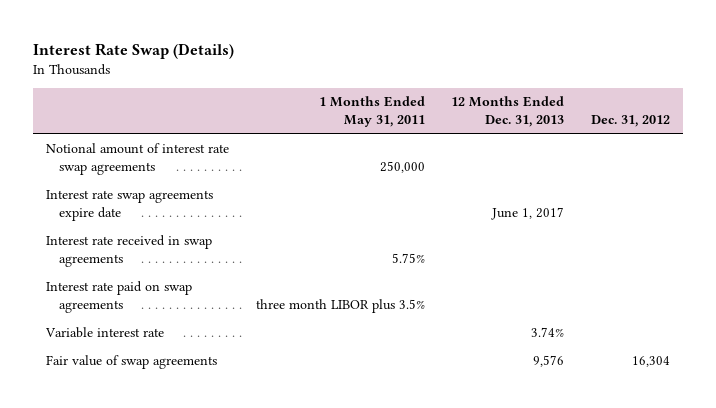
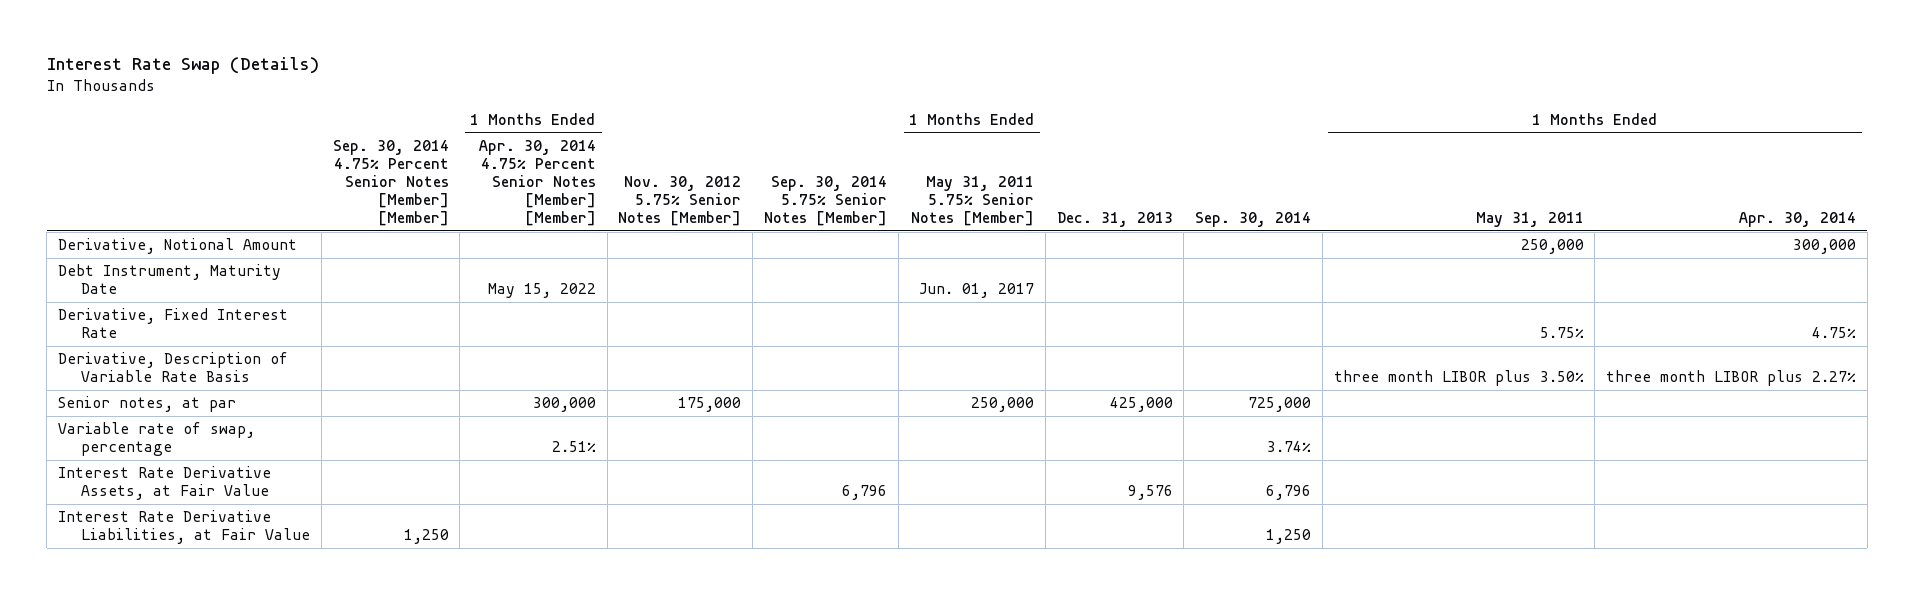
- | 1 Months Ended May 31, 2011 | 12 Months Ended Dec. 31, 2013 | Dec. 31, 2012
+ | Sep. 30, 2014 4.75% Percent Senior Notes [Member] [Member] | 1 Months Ended Apr. 30, 2014 4.75% Percent Senior Notes [Member] [Member] | Nov. 30, 2012 5.75% Senior Notes [Member] | Sep. 30, 2014 5.75% Senior Notes [Member] | 1 Months Ended May 31, 2011 5.75% Senior Notes [Member] | Dec. 31, 2013 | Sep. 30, 2014 | 1 Months Ended May 31, 2011 | 1 Months Ended Apr. 30, 2014
- Notional amount of interest rate swap agreements | 250,000 | |
- Interest rate swap agreements expire date | | June 1, 2017 |
- Interest rate received in swap agreements | 5.75% | |
- Interest rate paid on swap agreements | three month LIBOR plus 3.5% | |
- Variable interest rate | | 3.74% |
- Fair value of swap agreements | | 9,576 | 16,304
+ Derivative, Notional Amount | | | | | | | | 250,000 | 300,000
+ Debt Instrument, Maturity Date | | May 15, 2022 | | | Jun. 01, 2017 | | | |
+ Derivative, Fixed Interest Rate | | | | | | | | 5.75% | 4.75%
+ Derivative, Description of Variable Rate Basis | | | | | | | | three month LIBOR plus 3.50% | three month LIBOR plus 2.27%
+ Senior notes, at par | | 300,000 | 175,000 | | 250,000 | 425,000 | 725,000 | |
+ Variable rate of swap, percentage | | 2.51% | | | | | 3.74% | |
+ Interest Rate Derivative Assets, at Fair Value | | | | 6,796 | | 9,576 | 6,796 | |
+ Interest Rate Derivative Liabilities, at Fair Value | 1,250 | | | | | | 1,250 | |

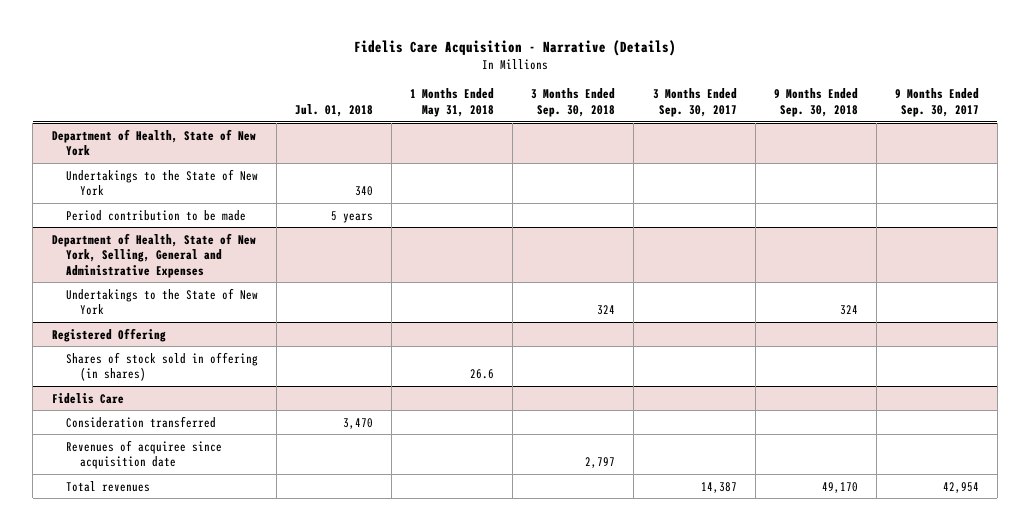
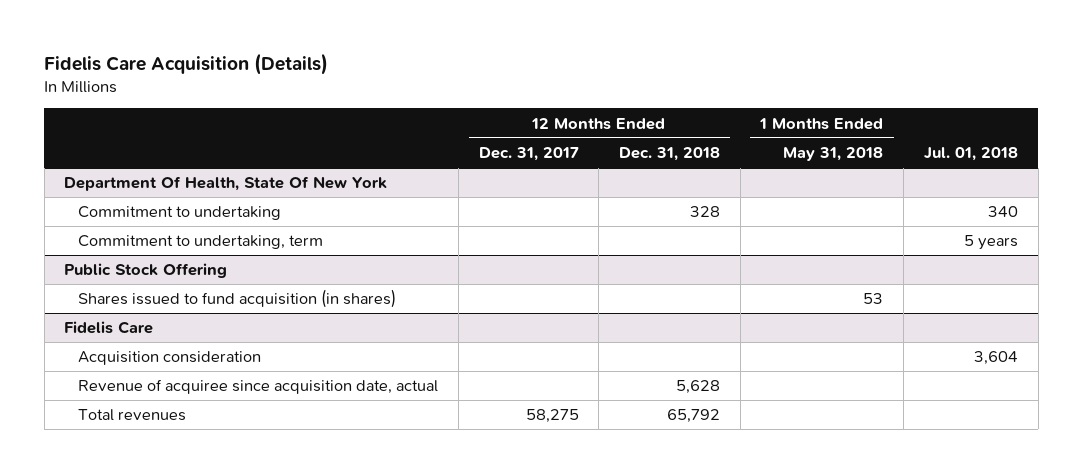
- Fidelis Care Acquisition - Narrative (Details)
+ Fidelis Care Acquisition (Details)
- | Jul. 01, 2018 | 1 Months Ended May 31, 2018 | 3 Months Ended Sep. 30, 2018 | 3 Months Ended Sep. 30, 2017 | 9 Months Ended Sep. 30, 2018 | 9 Months Ended Sep. 30, 2017
+ | 12 Months Ended Dec. 31, 2017 | 12 Months Ended Dec. 31, 2018 | 1 Months Ended May 31, 2018 | Jul. 01, 2018
- Department of Health, State of New York
- Undertakings to the State of New York | 340 | | | | |
- Period contribution to be made | 5 years | | | | |
- Department of Health, State of New York, Selling, General and Administrative Expenses
- Undertakings to the State of New York | | | 324 | | 324 |
- Registered Offering
- Shares of stock sold in offering (in shares) | | 26.6 | | | |
+ Department Of Health, State Of New York
+ Commitment to undertaking | | 328 | | 340
+ Commitment to undertaking, term | | | | 5 years
+ Public Stock Offering
+ Shares issued to fund acquisition (in shares) | | | 53 |
@ Fidelis Care
- Consideration transferred | 3,470 | | | | |
- Revenues of acquiree since acquisition date | | | 2,797 | | |
+ Acquisition consideration | | | | 3,604
+ Revenue of acquiree since acquisition date, actual | | 5,628 | |

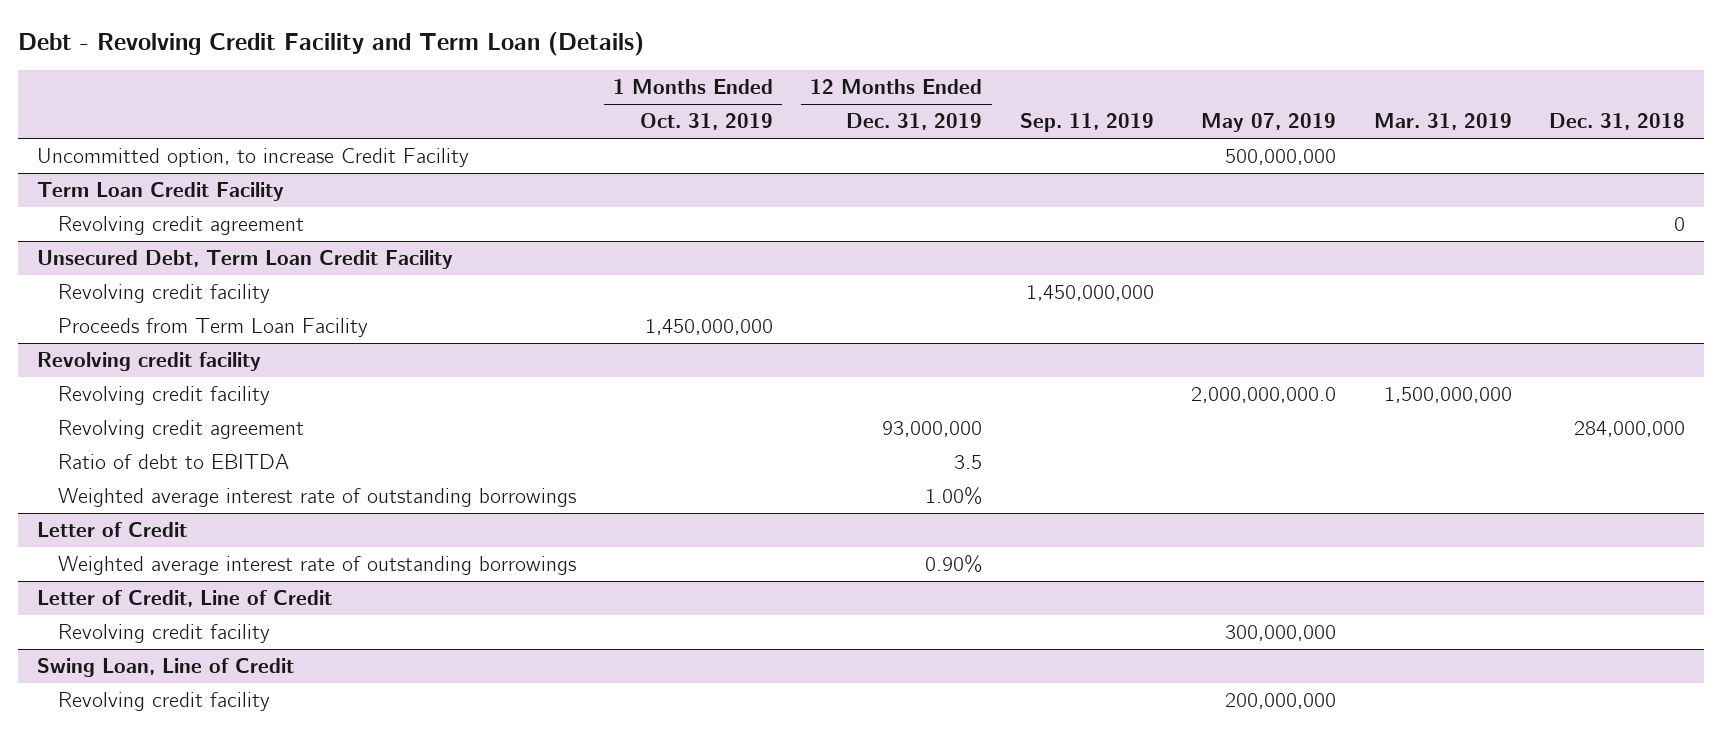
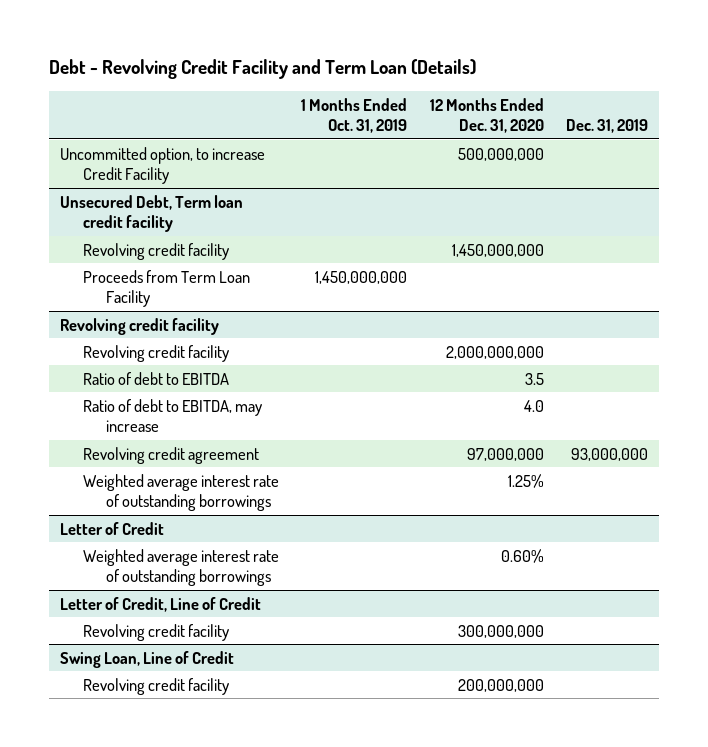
- | 1 Months Ended Oct. 31, 2019 | 12 Months Ended Dec. 31, 2019 | Sep. 11, 2019 | May 07, 2019 | Mar. 31, 2019 | Dec. 31, 2018
+ | 1 Months Ended Oct. 31, 2019 | 12 Months Ended Dec. 31, 2020 | Dec. 31, 2019
- Term Loan Credit Facility
- Revolving credit agreement | | | | | | 0
- Unsecured Debt, Term Loan Credit Facility
+ Unsecured Debt, Term loan credit facility
@ Revolving credit facility
+ Ratio of debt to EBITDA, may increase | | 4.0 |
moved down: Revolving credit agreement | | 97,000,000 | 93,000,000

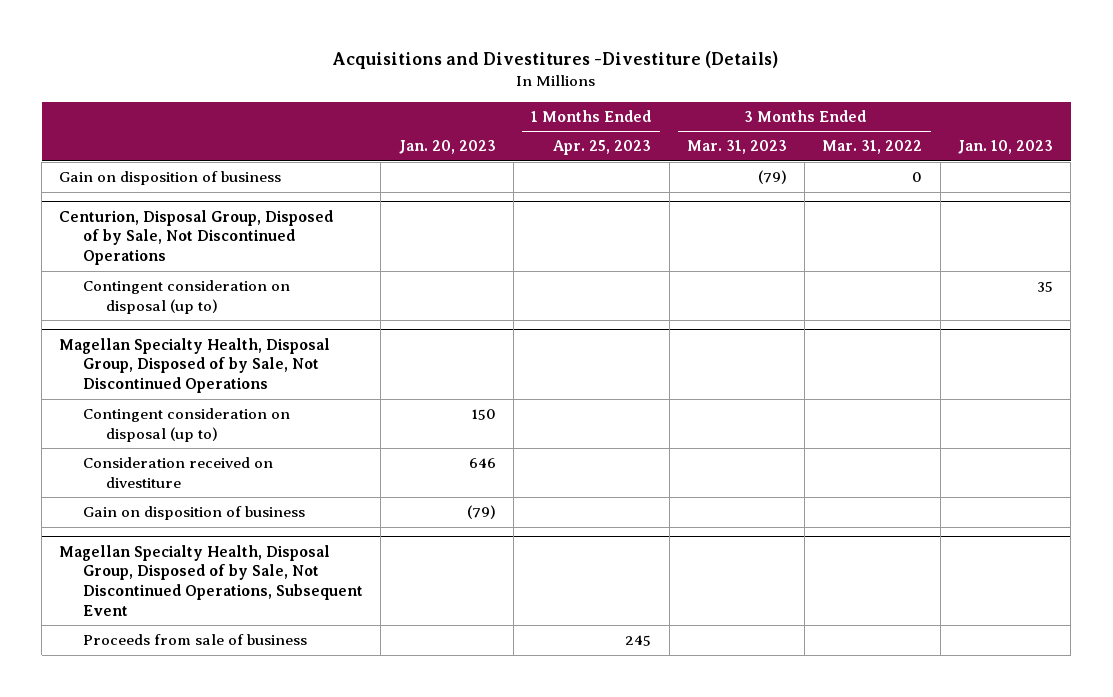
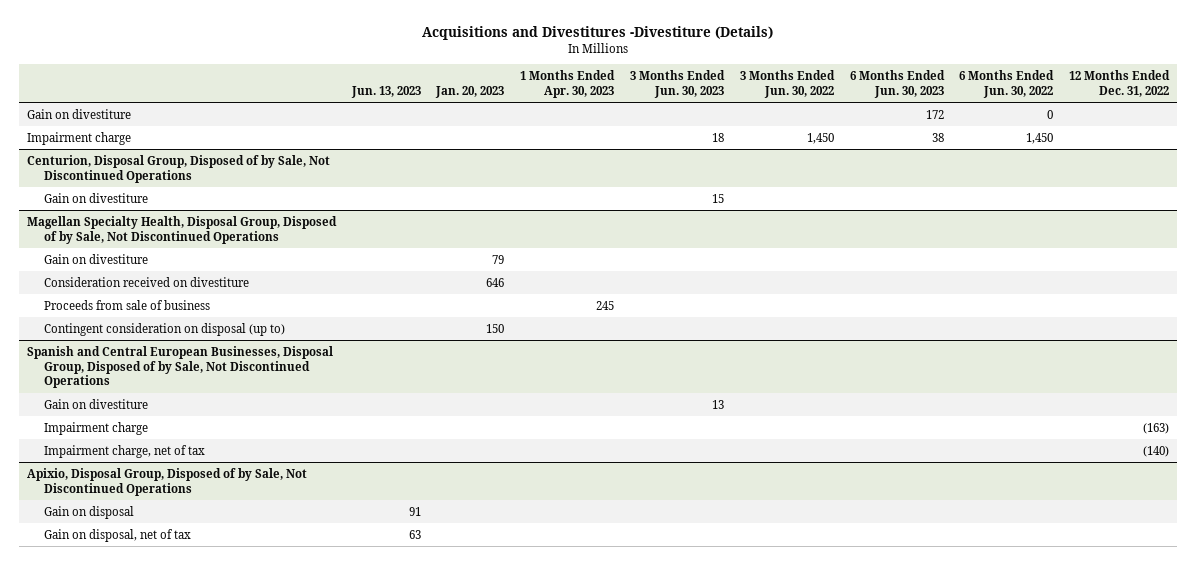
- | Jan. 20, 2023 | 1 Months Ended Apr. 25, 2023 | 3 Months Ended Mar. 31, 2023 | 3 Months Ended Mar. 31, 2022 | Jan. 10, 2023
+ | Jun. 13, 2023 | Jan. 20, 2023 | 1 Months Ended Apr. 30, 2023 | 3 Months Ended Jun. 30, 2023 | 3 Months Ended Jun. 30, 2022 | 6 Months Ended Jun. 30, 2023 | 6 Months Ended Jun. 30, 2022 | 12 Months Ended Dec. 31, 2022
- Gain on disposition of business | | | (79) | 0 |
+ Gain on divestiture | | | | | | 172 | 0 |
+ Impairment charge | | | | 18 | 1,450 | 38 | 1,450 |
@ Centurion, Disposal Group, Disposed of by Sale, Not Discontinued Operations
- Contingent consideration on disposal (up to) | | | | | 35
+ Gain on divestiture | | | | 15 | | | |
@ Magellan Specialty Health, Disposal Group, Disposed of by Sale, Not Discontinued Operations
+ Gain on divestiture | | 79 | | | | | |
- Gain on disposition of business | (79) | | | |
- Magellan Specialty Health, Disposal Group, Disposed of by Sale, Not Discontinued Operations, Subsequent Event
- Proceeds from sale of business | | 245 | | |
@ Magellan Specialty Health, Disposal Group, Disposed of by Sale, Not Discontinued Operations
+ Proceeds from sale of business | | | 245 | | | | |
moved down: Contingent consideration on disposal (up to) | | 150 | | | | | |
+ Spanish and Central European Businesses, Disposal Group, Disposed of by Sale, Not Discontinued Operations
+ Gain on divestiture | | | | 13 | | | |
+ Impairment charge | | | | | | | | (163)
+ Impairment charge, net of tax | | | | | | | | (140)
+ Apixio, Disposal Group, Disposed of by Sale, Not Discontinued Operations
+ Gain on disposal | 91 | | | | | | |
+ Gain on disposal, net of tax | 63 | | | | | | |

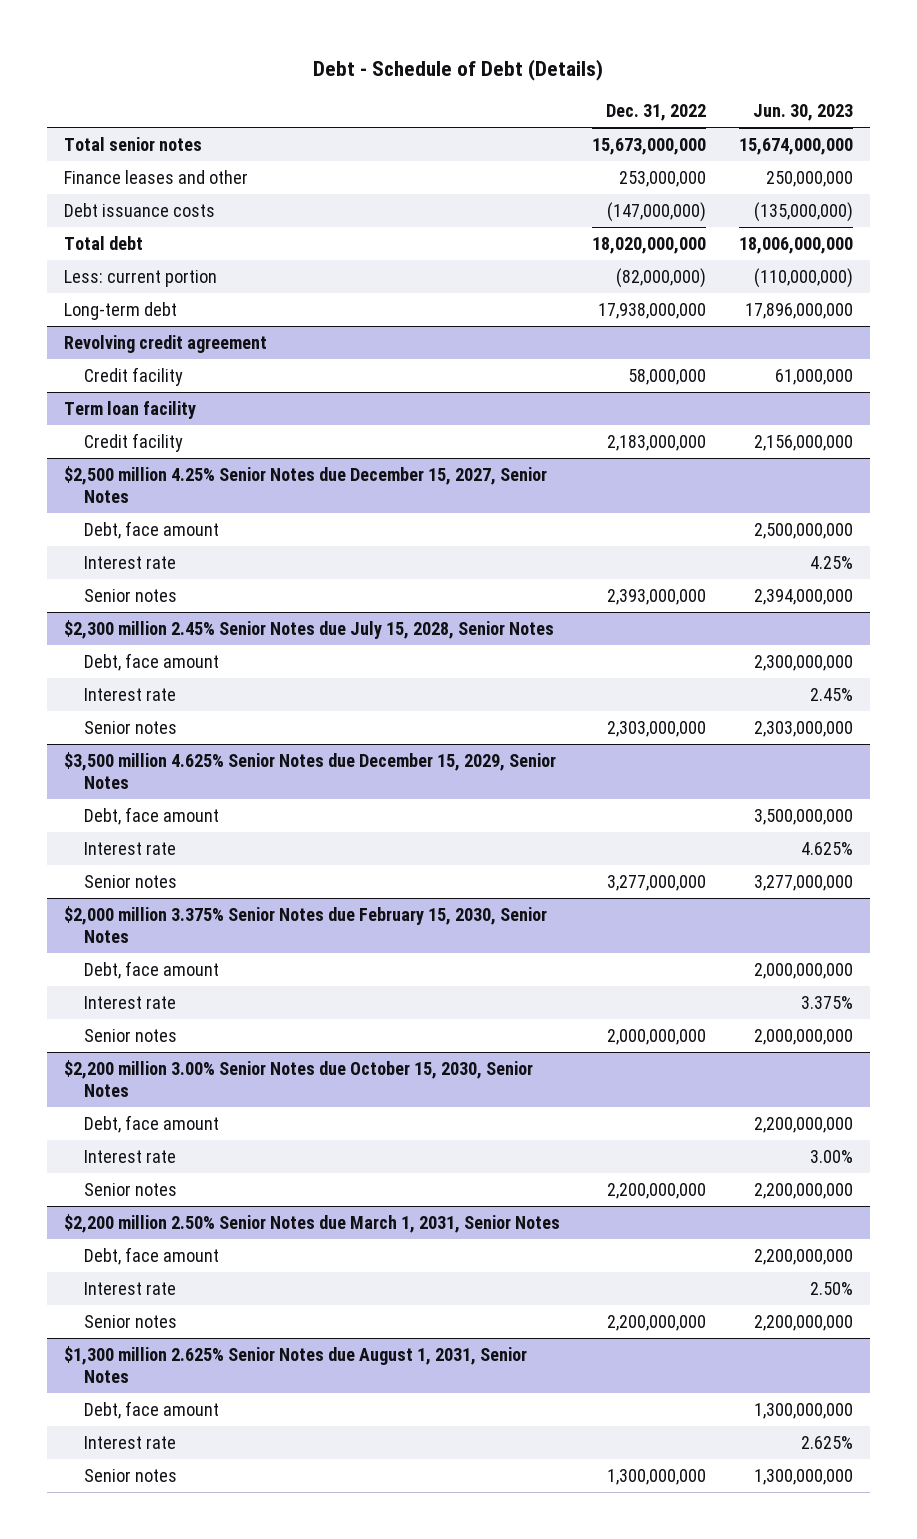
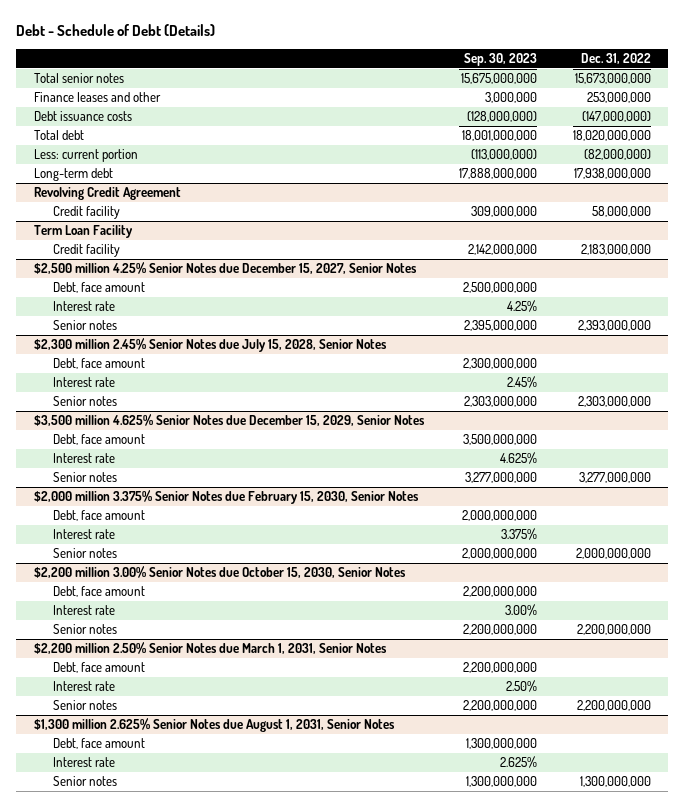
- | Dec. 31, 2022 | Jun. 30, 2023
+ | Sep. 30, 2023 | Dec. 31, 2022
- Revolving credit agreement
+ Revolving Credit Agreement
- Term loan facility
+ Term Loan Facility

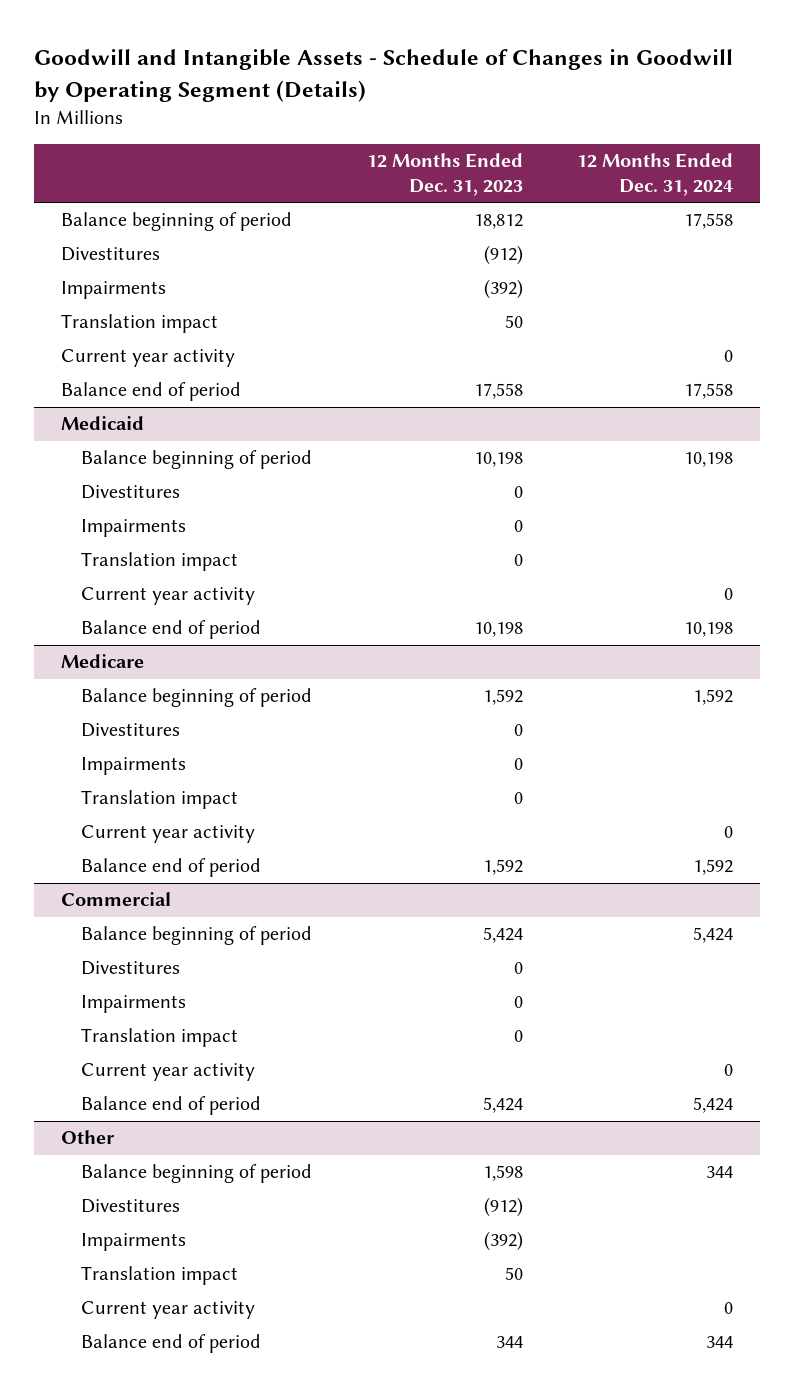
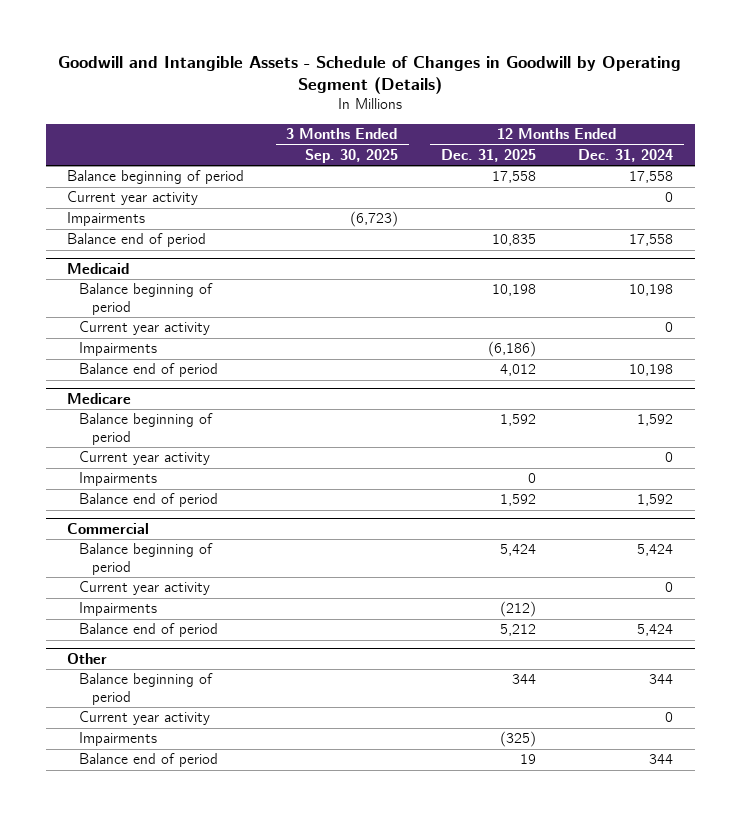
- | 12 Months Ended Dec. 31, 2023 | 12 Months Ended Dec. 31, 2024
+ | 3 Months Ended Sep. 30, 2025 | 12 Months Ended Dec. 31, 2025 | 12 Months Ended Dec. 31, 2024
- Divestitures | (912) |
- Translation impact | 50 |
moved down: Impairments | (6,723) | |
@ Medicaid
- Divestitures | 0 |
- Translation impact | 0 |
moved down: Impairments | | (6,186) |
@ Medicare
- Divestitures | 0 |
- Translation impact | 0 |
moved down: Impairments | | 0 |
@ Commercial
- Divestitures | 0 |
- Translation impact | 0 |
moved down: Impairments | | (212) |
@ Other
- Divestitures | (912) |
- Translation impact | 50 |
moved down: Impairments | | (325) |

